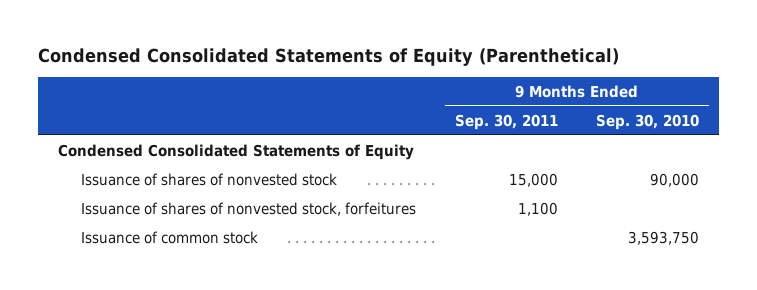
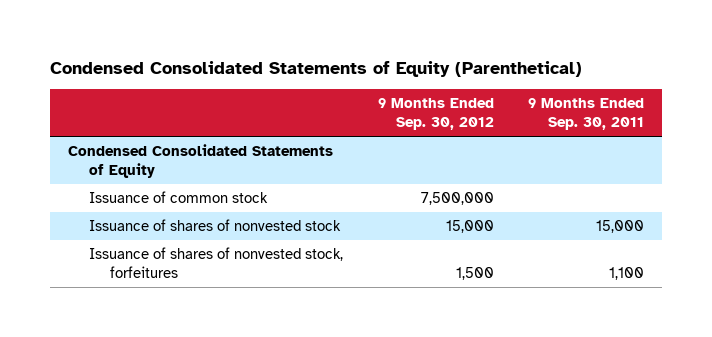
- | 9 Months Ended Sep. 30, 2011 | 9 Months Ended Sep. 30, 2010
+ | 9 Months Ended Sep. 30, 2012 | 9 Months Ended Sep. 30, 2011
moved up: Issuance of common stock | 7,500,000 |

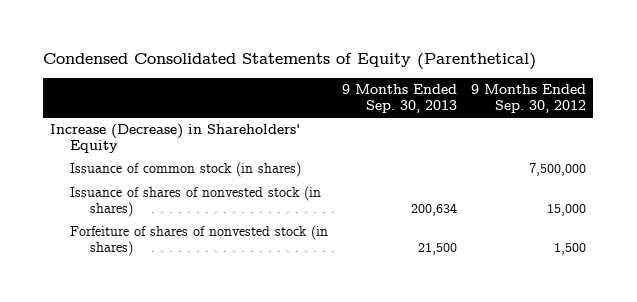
- | 9 Months Ended Sep. 30, 2012 | 9 Months Ended Sep. 30, 2011
+ | 9 Months Ended Sep. 30, 2013 | 9 Months Ended Sep. 30, 2012
- Condensed Consolidated Statements of Equity
- Issuance of common stock | 7,500,000 |
- Issuance of shares of nonvested stock | 15,000 | 15,000
- Issuance of shares of nonvested stock, forfeitures | 1,500 | 1,100
+ Increase (Decrease) in Shareholders' Equity
+ Issuance of common stock (in shares) | | 7,500,000
+ Issuance of shares of nonvested stock (in shares) | 200,634 | 15,000
+ Forfeiture of shares of nonvested stock (in shares) | 21,500 | 1,500

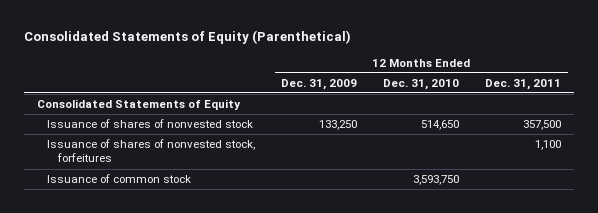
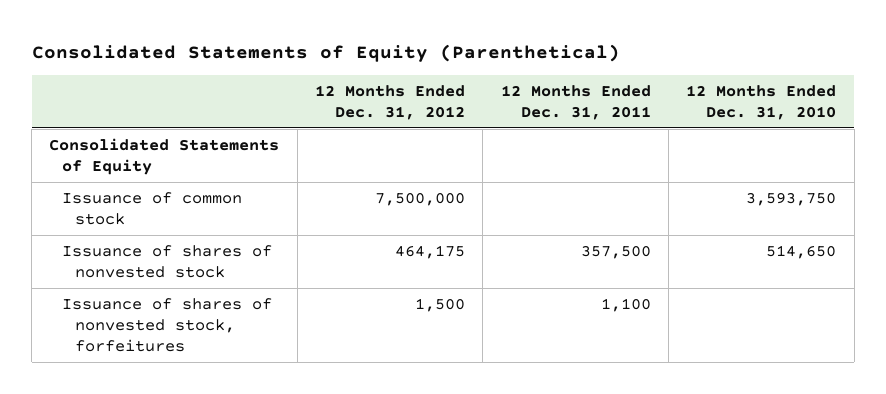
- | 12 Months Ended Dec. 31, 2009 | 12 Months Ended Dec. 31, 2010 | 12 Months Ended Dec. 31, 2011
+ | 12 Months Ended Dec. 31, 2012 | 12 Months Ended Dec. 31, 2011 | 12 Months Ended Dec. 31, 2010
moved up: Issuance of common stock | 7,500,000 | | 3,593,750

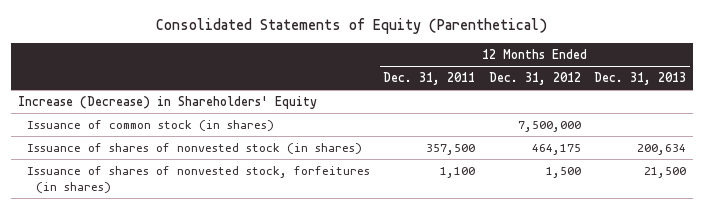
- | 12 Months Ended Dec. 31, 2012 | 12 Months Ended Dec. 31, 2011 | 12 Months Ended Dec. 31, 2010
+ | 12 Months Ended Dec. 31, 2011 | 12 Months Ended Dec. 31, 2012 | 12 Months Ended Dec. 31, 2013
- Consolidated Statements of Equity
- Issuance of common stock | 7,500,000 | | 3,593,750
- Issuance of shares of nonvested stock | 464,175 | 357,500 | 514,650
- Issuance of shares of nonvested stock, forfeitures | 1,500 | 1,100 |
+ Increase (Decrease) in Shareholders' Equity
+ Issuance of common stock (in shares) | | 7,500,000 |
+ Issuance of shares of nonvested stock (in shares) | 357,500 | 464,175 | 200,634
+ Issuance of shares of nonvested stock, forfeitures (in shares) | 1,100 | 1,500 | 21,500

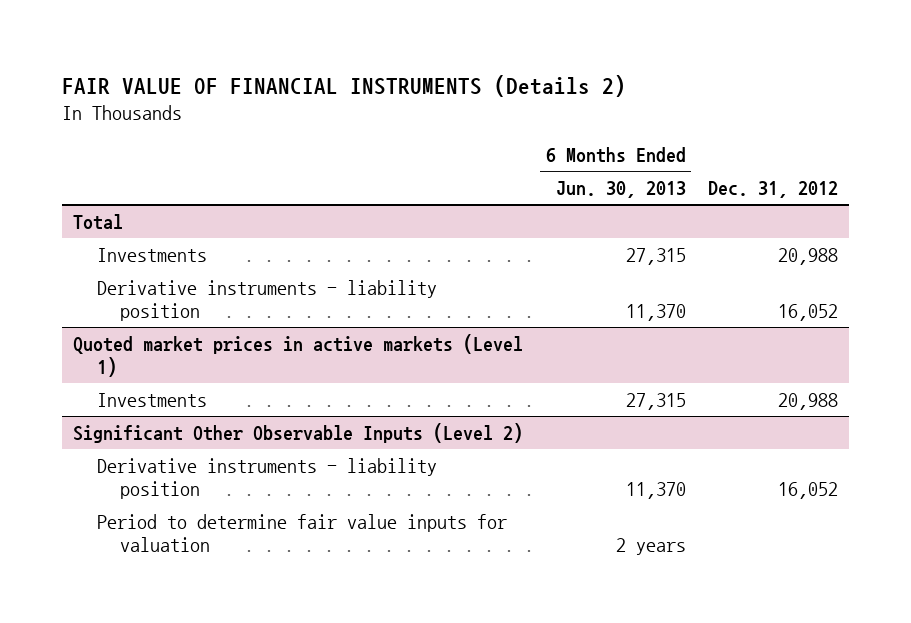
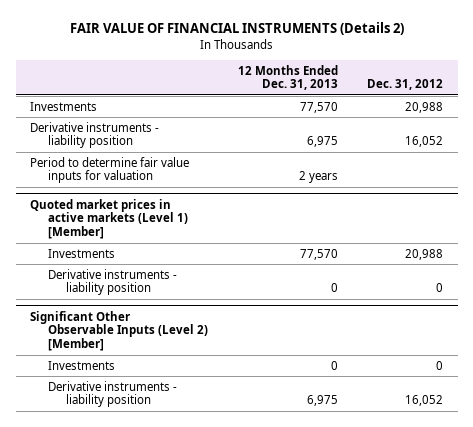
- | 6 Months Ended Jun. 30, 2013 | Dec. 31, 2012
+ | 12 Months Ended Dec. 31, 2013 | Dec. 31, 2012
- Total
- Quoted market prices in active markets (Level 1)
+ Period to determine fair value inputs for valuation | 2 years |
+ Quoted market prices in active markets (Level 1) [Member]
- Significant Other Observable Inputs (Level 2)
+ Derivative instruments - liability position | 0 | 0
+ Significant Other Observable Inputs (Level 2) [Member]
+ Investments | 0 | 0
- Period to determine fair value inputs for valuation | 2 years |

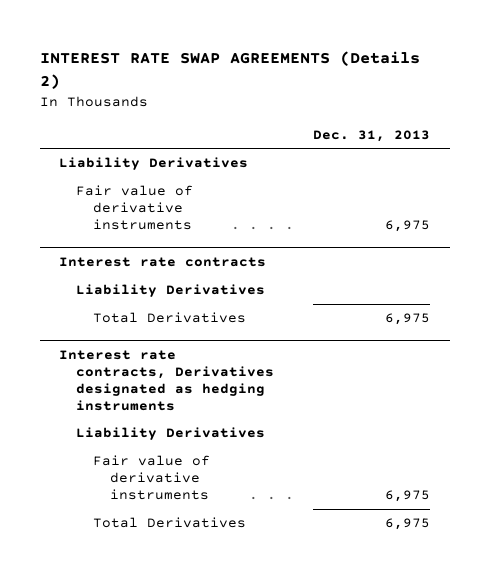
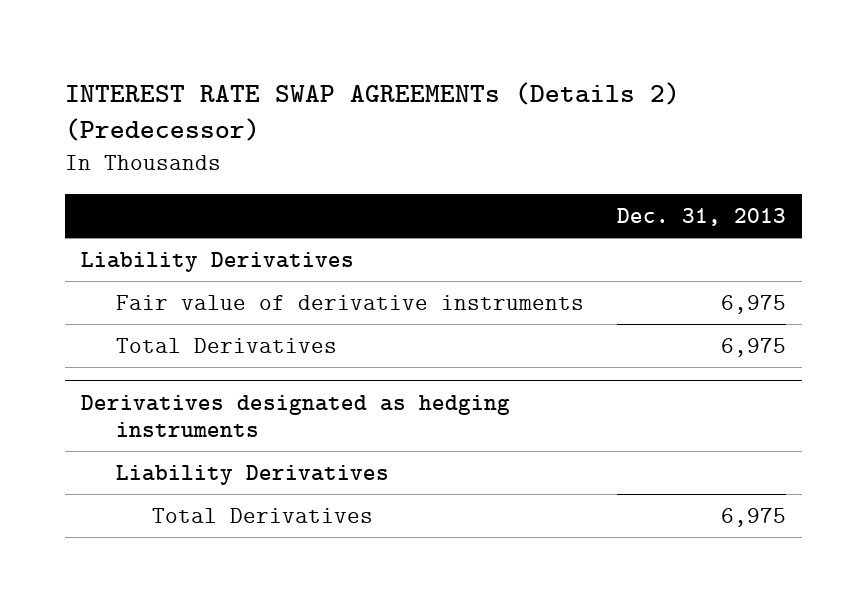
- INTEREST RATE SWAP AGREEMENTS (Details 2)
+ INTEREST RATE SWAP AGREEMENTs (Details 2) (Predecessor)
- Interest rate contracts
- Liability Derivatives
- Interest rate contracts, Derivatives designated as hedging instruments
+ Derivatives designated as hedging instruments
- Fair value of derivative instruments | 6,975

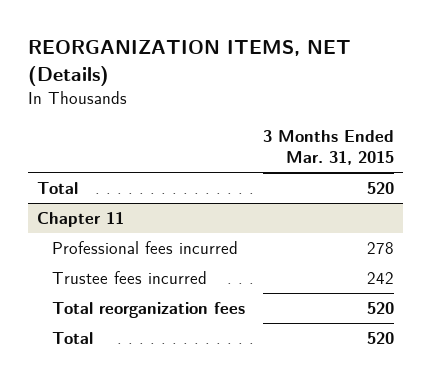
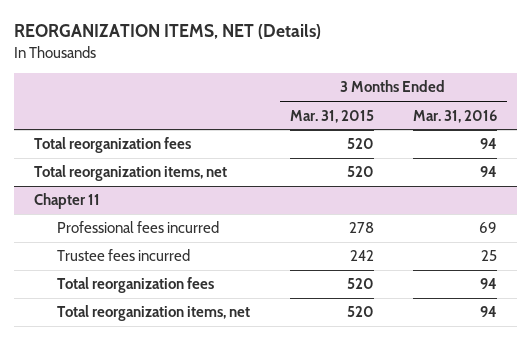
- | 3 Months Ended Mar. 31, 2015
+ | 3 Months Ended Mar. 31, 2015 | 3 Months Ended Mar. 31, 2016
- Total | 520
+ Total reorganization fees | 520 | 94
+ Total reorganization items, net | 520 | 94
@ Chapter 11
- Total | 520
+ Total reorganization items, net | 520 | 94

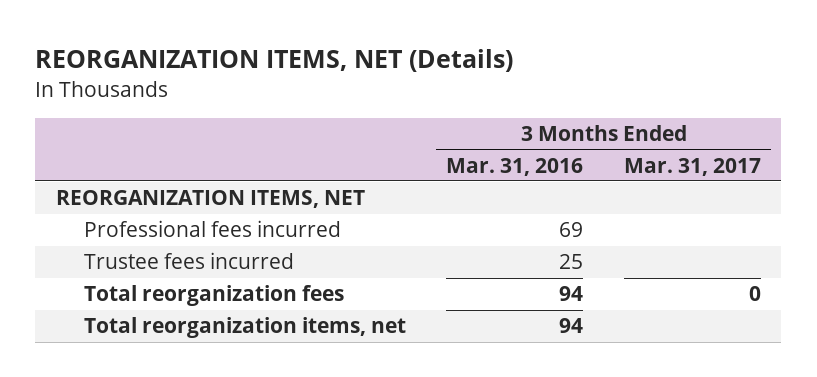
- | 3 Months Ended Mar. 31, 2015 | 3 Months Ended Mar. 31, 2016
+ | 3 Months Ended Mar. 31, 2016 | 3 Months Ended Mar. 31, 2017
- Total reorganization fees | 520 | 94
- Total reorganization items, net | 520 | 94
- Chapter 11
+ REORGANIZATION ITEMS, NET

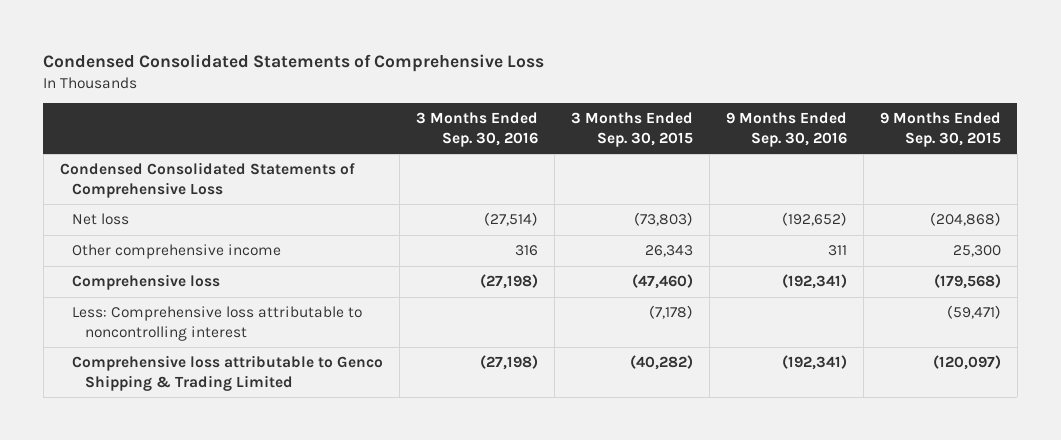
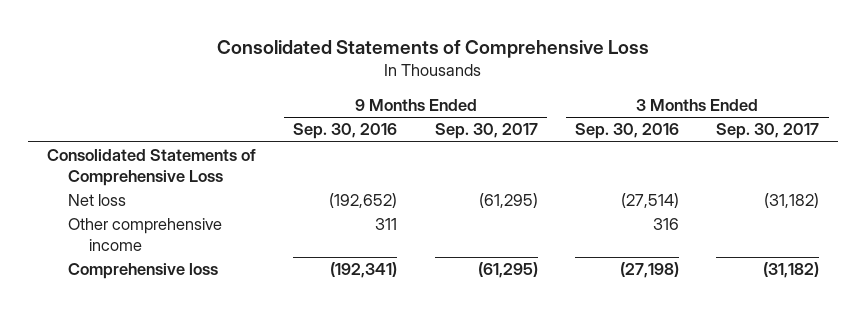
- Condensed Consolidated Statements of Comprehensive Loss
+ Consolidated Statements of Comprehensive Loss
- | 3 Months Ended Sep. 30, 2016 | 3 Months Ended Sep. 30, 2015 | 9 Months Ended Sep. 30, 2016 | 9 Months Ended Sep. 30, 2015
+ | 9 Months Ended Sep. 30, 2016 | 9 Months Ended Sep. 30, 2017 | 3 Months Ended Sep. 30, 2016 | 3 Months Ended Sep. 30, 2017
- Condensed Consolidated Statements of Comprehensive Loss
+ Consolidated Statements of Comprehensive Loss
- Less: Comprehensive loss attributable to noncontrolling interest | | (7,178) | | (59,471)
- Comprehensive loss attributable to Genco Shipping & Trading Limited | (27,198) | (40,282) | (192,341) | (120,097)

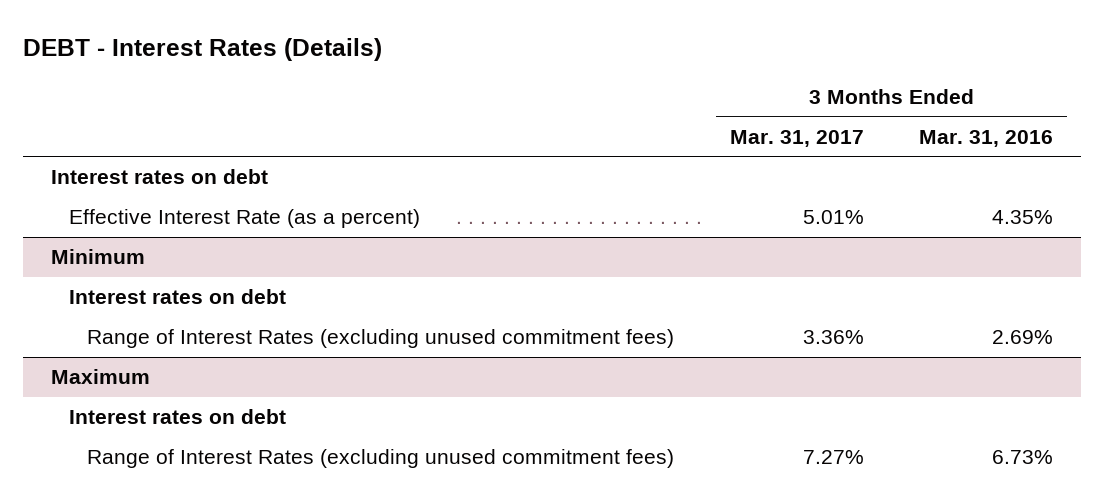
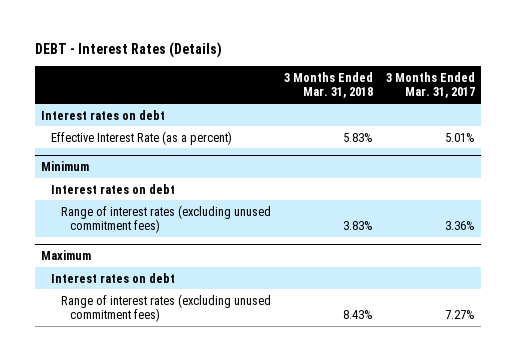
- | 3 Months Ended Mar. 31, 2017 | 3 Months Ended Mar. 31, 2016
+ | 3 Months Ended Mar. 31, 2018 | 3 Months Ended Mar. 31, 2017
@ Minimum
- Range of Interest Rates (excluding unused commitment fees) | 3.36% | 2.69%
+ Range of interest rates (excluding unused commitment fees) | 3.83% | 3.36%
@ Maximum
- Range of Interest Rates (excluding unused commitment fees) | 7.27% | 6.73%
+ Range of interest rates (excluding unused commitment fees) | 8.43% | 7.27%

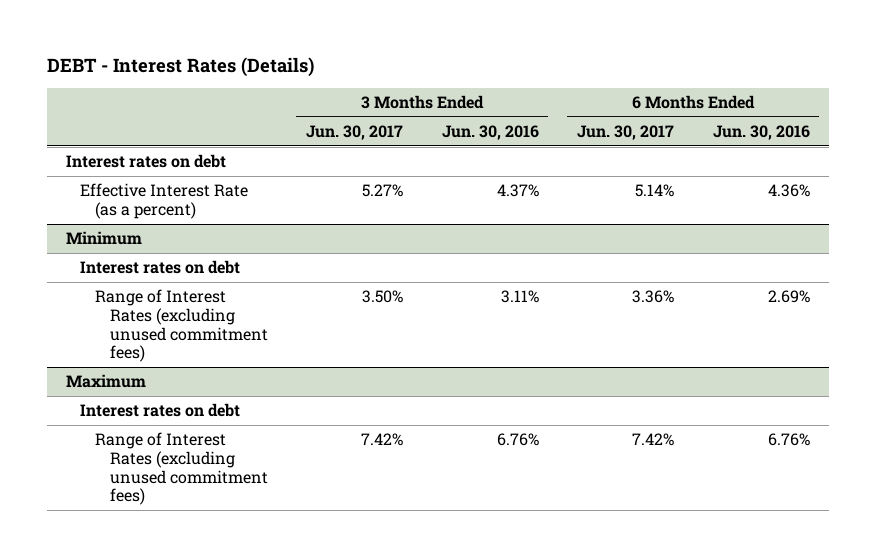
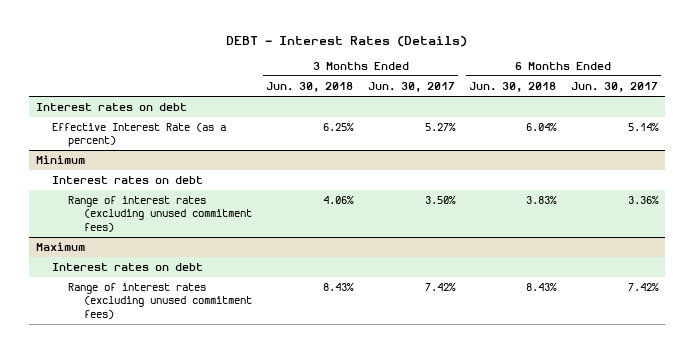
- | 3 Months Ended Jun. 30, 2017 | 3 Months Ended Jun. 30, 2016 | 6 Months Ended Jun. 30, 2017 | 6 Months Ended Jun. 30, 2016
+ | 3 Months Ended Jun. 30, 2018 | 3 Months Ended Jun. 30, 2017 | 6 Months Ended Jun. 30, 2018 | 6 Months Ended Jun. 30, 2017
@ Minimum
- Range of Interest Rates (excluding unused commitment fees) | 3.50% | 3.11% | 3.36% | 2.69%
+ Range of interest rates (excluding unused commitment fees) | 4.06% | 3.50% | 3.83% | 3.36%
@ Maximum
- Range of Interest Rates (excluding unused commitment fees) | 7.42% | 6.76% | 7.42% | 6.76%
+ Range of interest rates (excluding unused commitment fees) | 8.43% | 7.42% | 8.43% | 7.42%

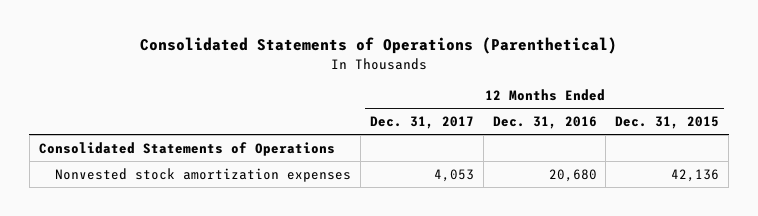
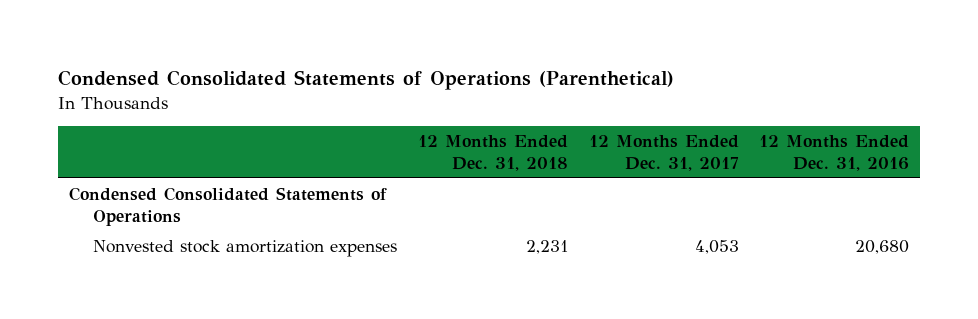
- Consolidated Statements of Operations (Parenthetical)
+ Condensed Consolidated Statements of Operations (Parenthetical)
- | 12 Months Ended Dec. 31, 2017 | 12 Months Ended Dec. 31, 2016 | 12 Months Ended Dec. 31, 2015
+ | 12 Months Ended Dec. 31, 2018 | 12 Months Ended Dec. 31, 2017 | 12 Months Ended Dec. 31, 2016
- Consolidated Statements of Operations
+ Condensed Consolidated Statements of Operations

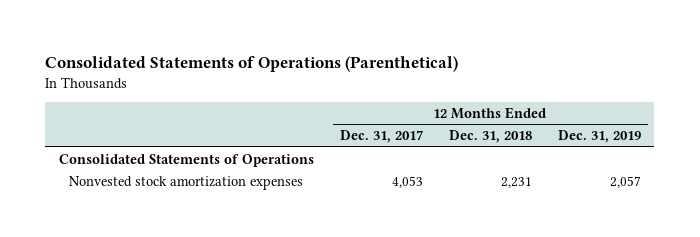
- Condensed Consolidated Statements of Operations (Parenthetical)
+ Consolidated Statements of Operations (Parenthetical)
- | 12 Months Ended Dec. 31, 2018 | 12 Months Ended Dec. 31, 2017 | 12 Months Ended Dec. 31, 2016
+ | 12 Months Ended Dec. 31, 2017 | 12 Months Ended Dec. 31, 2018 | 12 Months Ended Dec. 31, 2019
- Condensed Consolidated Statements of Operations
+ Consolidated Statements of Operations

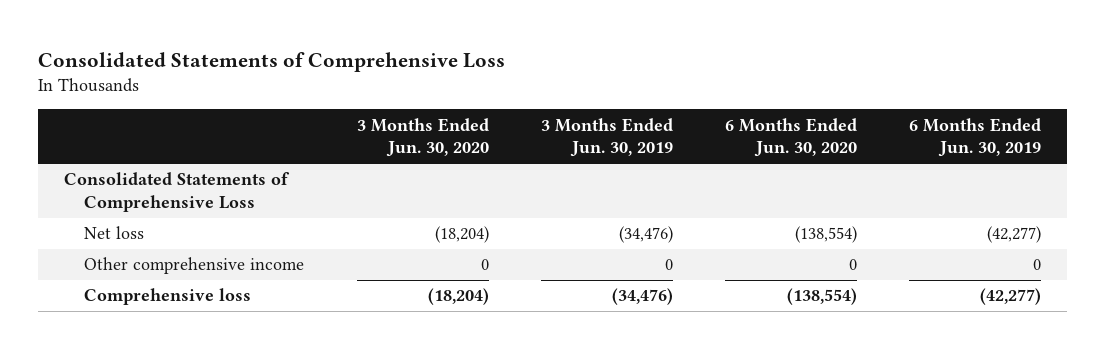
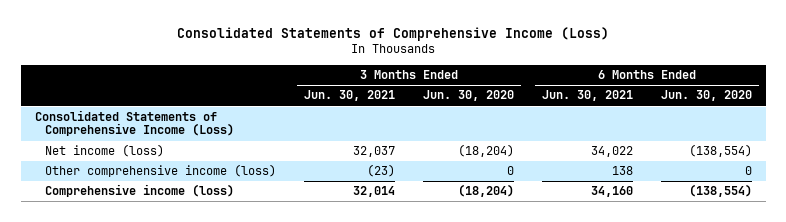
- Consolidated Statements of Comprehensive Loss
+ Consolidated Statements of Comprehensive Income (Loss)
- | 3 Months Ended Jun. 30, 2020 | 3 Months Ended Jun. 30, 2019 | 6 Months Ended Jun. 30, 2020 | 6 Months Ended Jun. 30, 2019
+ | 3 Months Ended Jun. 30, 2021 | 3 Months Ended Jun. 30, 2020 | 6 Months Ended Jun. 30, 2021 | 6 Months Ended Jun. 30, 2020
- Consolidated Statements of Comprehensive Loss
- Net loss | (18,204) | (34,476) | (138,554) | (42,277)
- Other comprehensive income | 0 | 0 | 0 | 0
- Comprehensive loss | (18,204) | (34,476) | (138,554) | (42,277)
+ Consolidated Statements of Comprehensive Income (Loss)
+ Net income (loss) | 32,037 | (18,204) | 34,022 | (138,554)
+ Other comprehensive income (loss) | (23) | 0 | 138 | 0
+ Comprehensive income (loss) | 32,014 | (18,204) | 34,160 | (138,554)

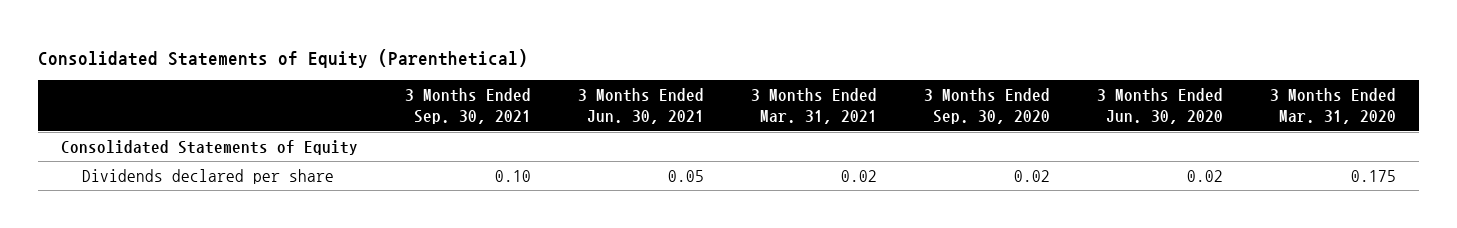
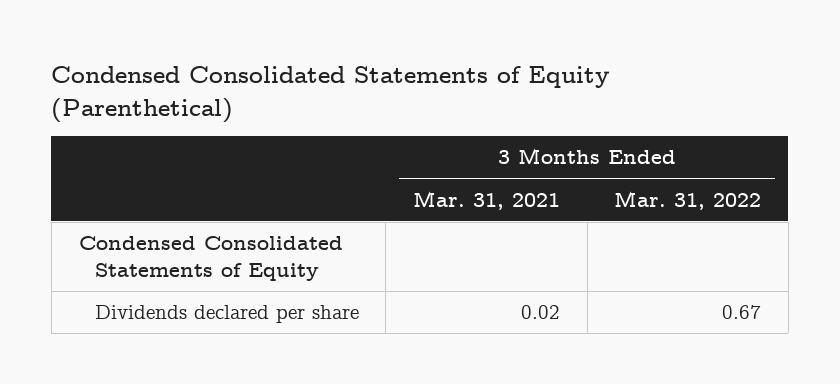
- Consolidated Statements of Equity (Parenthetical)
+ Condensed Consolidated Statements of Equity (Parenthetical)
- | 3 Months Ended Sep. 30, 2021 | 3 Months Ended Jun. 30, 2021 | 3 Months Ended Mar. 31, 2021 | 3 Months Ended Sep. 30, 2020 | 3 Months Ended Jun. 30, 2020 | 3 Months Ended Mar. 31, 2020
+ | 3 Months Ended Mar. 31, 2021 | 3 Months Ended Mar. 31, 2022
- Consolidated Statements of Equity
+ Condensed Consolidated Statements of Equity

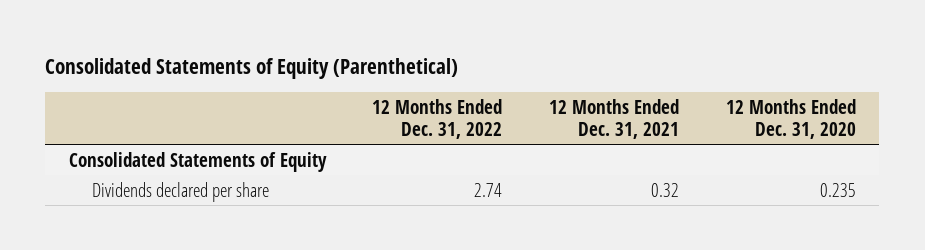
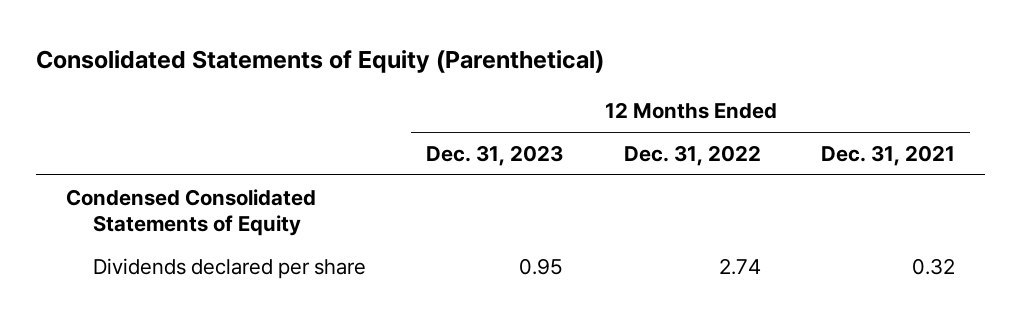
- | 12 Months Ended Dec. 31, 2022 | 12 Months Ended Dec. 31, 2021 | 12 Months Ended Dec. 31, 2020
+ | 12 Months Ended Dec. 31, 2023 | 12 Months Ended Dec. 31, 2022 | 12 Months Ended Dec. 31, 2021
- Consolidated Statements of Equity
+ Condensed Consolidated Statements of Equity

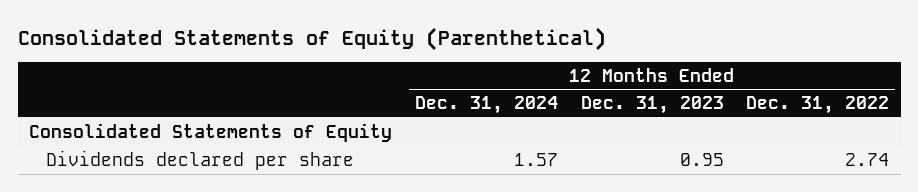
- | 12 Months Ended Dec. 31, 2023 | 12 Months Ended Dec. 31, 2022 | 12 Months Ended Dec. 31, 2021
+ | 12 Months Ended Dec. 31, 2024 | 12 Months Ended Dec. 31, 2023 | 12 Months Ended Dec. 31, 2022
- Condensed Consolidated Statements of Equity
+ Consolidated Statements of Equity

